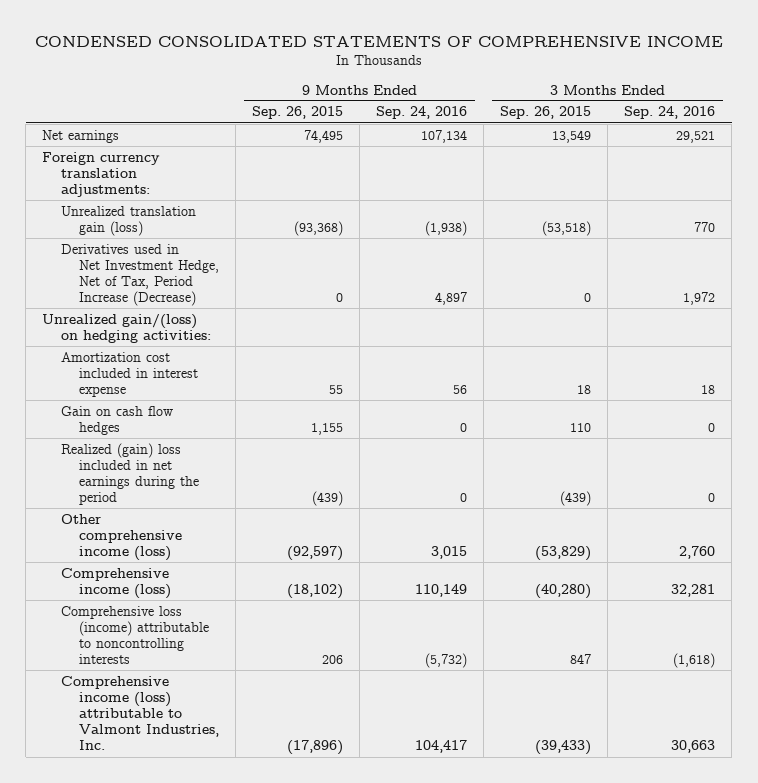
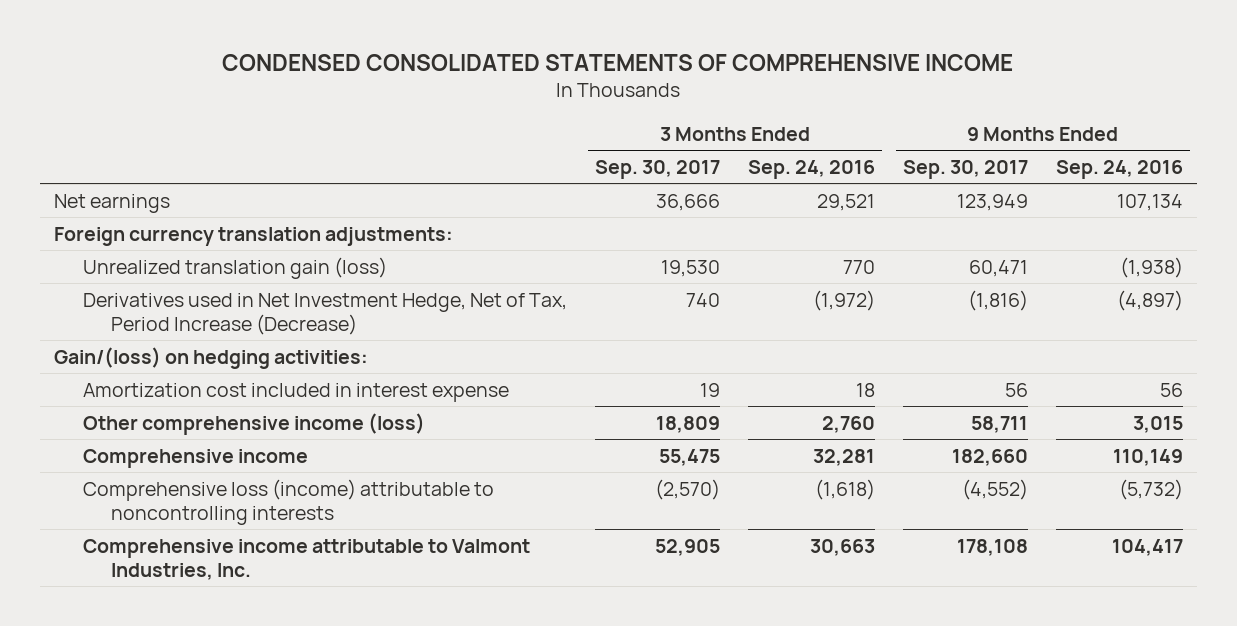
- | 9 Months Ended Sep. 26, 2015 | 9 Months Ended Sep. 24, 2016 | 3 Months Ended Sep. 26, 2015 | 3 Months Ended Sep. 24, 2016
+ | 3 Months Ended Sep. 30, 2017 | 3 Months Ended Sep. 24, 2016 | 9 Months Ended Sep. 30, 2017 | 9 Months Ended Sep. 24, 2016
- Derivatives used in Net Investment Hedge, Net of Tax, Period Increase (Decrease) | 0 | 4,897 | 0 | 1,972
- Unrealized gain/(loss) on hedging activities:
+ Derivatives used in Net Investment Hedge, Net of Tax, Period Increase (Decrease) | 740 | (1,972) | (1,816) | (4,897)
+ Gain/(loss) on hedging activities:
- Gain on cash flow hedges | 1,155 | 0 | 110 | 0
- Realized (gain) loss included in net earnings during the period | (439) | 0 | (439) | 0
- Comprehensive income (loss) | (18,102) | 110,149 | (40,280) | 32,281
+ Comprehensive income | 55,475 | 32,281 | 182,660 | 110,149
- Comprehensive income (loss) attributable to Valmont Industries, Inc. | (17,896) | 104,417 | (39,433) | 30,663
+ Comprehensive income attributable to Valmont Industries, Inc. | 52,905 | 30,663 | 178,108 | 104,417

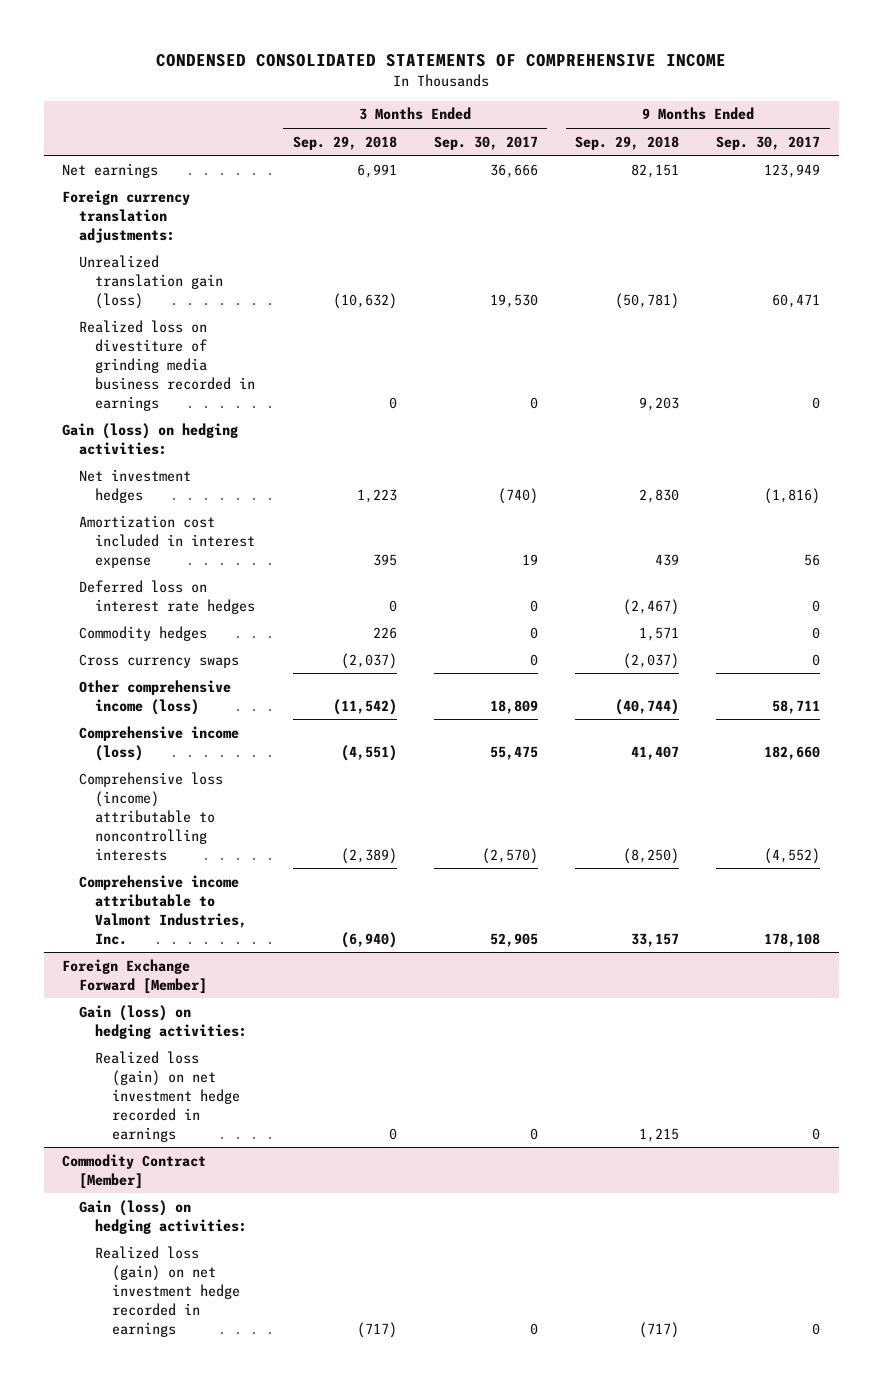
- | 3 Months Ended Sep. 30, 2017 | 3 Months Ended Sep. 24, 2016 | 9 Months Ended Sep. 30, 2017 | 9 Months Ended Sep. 24, 2016
+ | 3 Months Ended Sep. 29, 2018 | 3 Months Ended Sep. 30, 2017 | 9 Months Ended Sep. 29, 2018 | 9 Months Ended Sep. 30, 2017
- Derivatives used in Net Investment Hedge, Net of Tax, Period Increase (Decrease) | 740 | (1,972) | (1,816) | (4,897)
- Gain/(loss) on hedging activities:
+ Realized loss on divestiture of grinding media business recorded in earnings | 0 | 0 | 9,203 | 0
+ Gain (loss) on hedging activities:
+ Net investment hedges | 1,223 | (740) | 2,830 | (1,816)
+ Deferred loss on interest rate hedges | 0 | 0 | (2,467) | 0
+ Commodity hedges | 226 | 0 | 1,571 | 0
+ Cross currency swaps | (2,037) | 0 | (2,037) | 0
- Comprehensive income | 55,475 | 32,281 | 182,660 | 110,149
+ Comprehensive income (loss) | (4,551) | 55,475 | 41,407 | 182,660
+ Foreign Exchange Forward [Member]
+ Gain (loss) on hedging activities:
+ Realized loss (gain) on net investment hedge recorded in earnings | 0 | 0 | 1,215 | 0
+ Commodity Contract [Member]
+ Gain (loss) on hedging activities:
+ Realized loss (gain) on net investment hedge recorded in earnings | (717) | 0 | (717) | 0

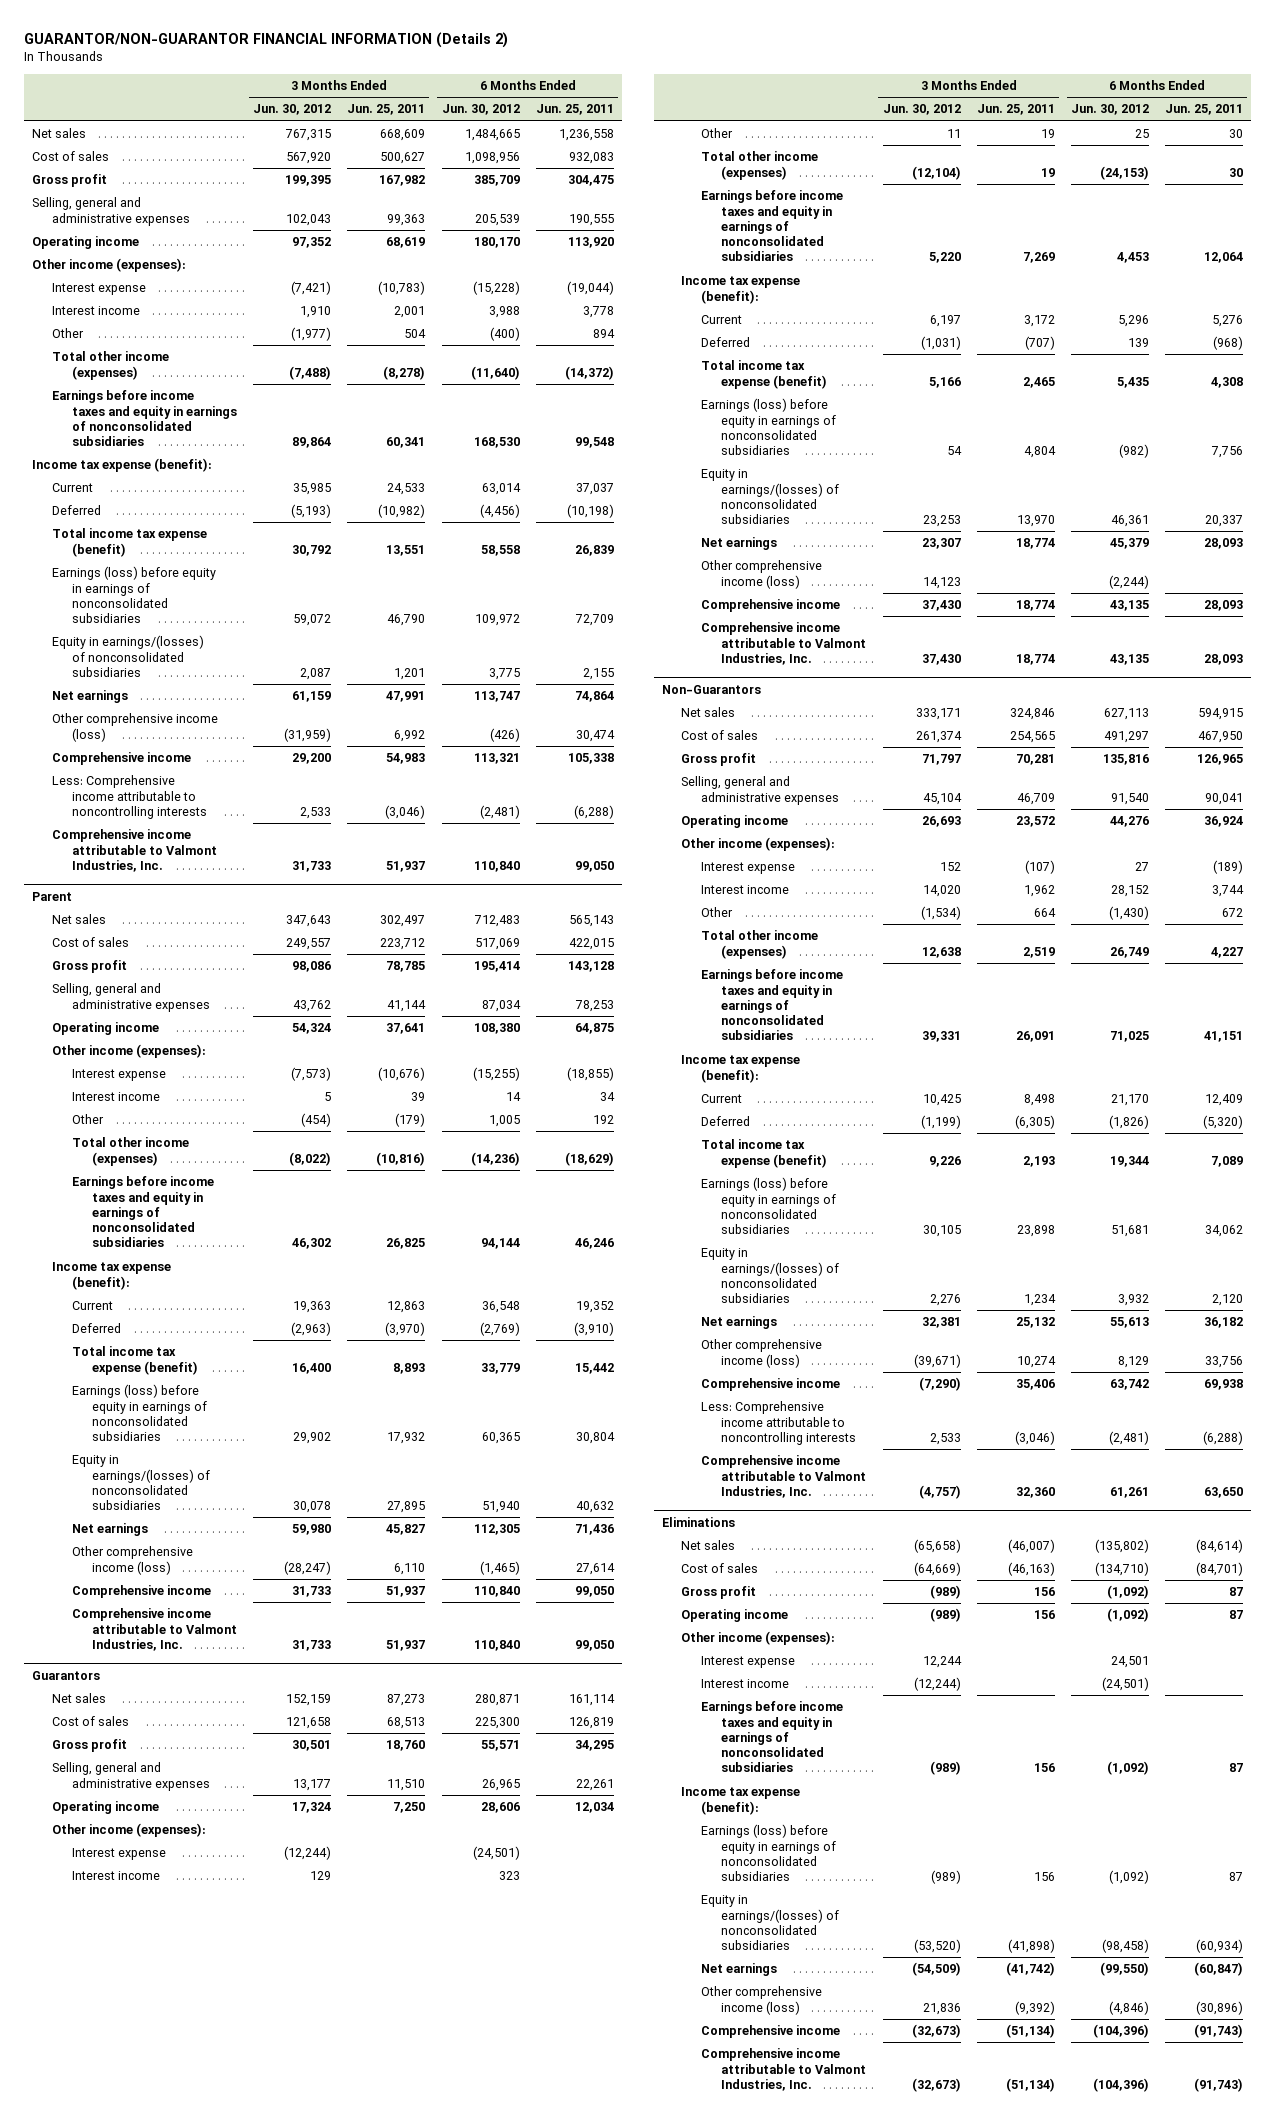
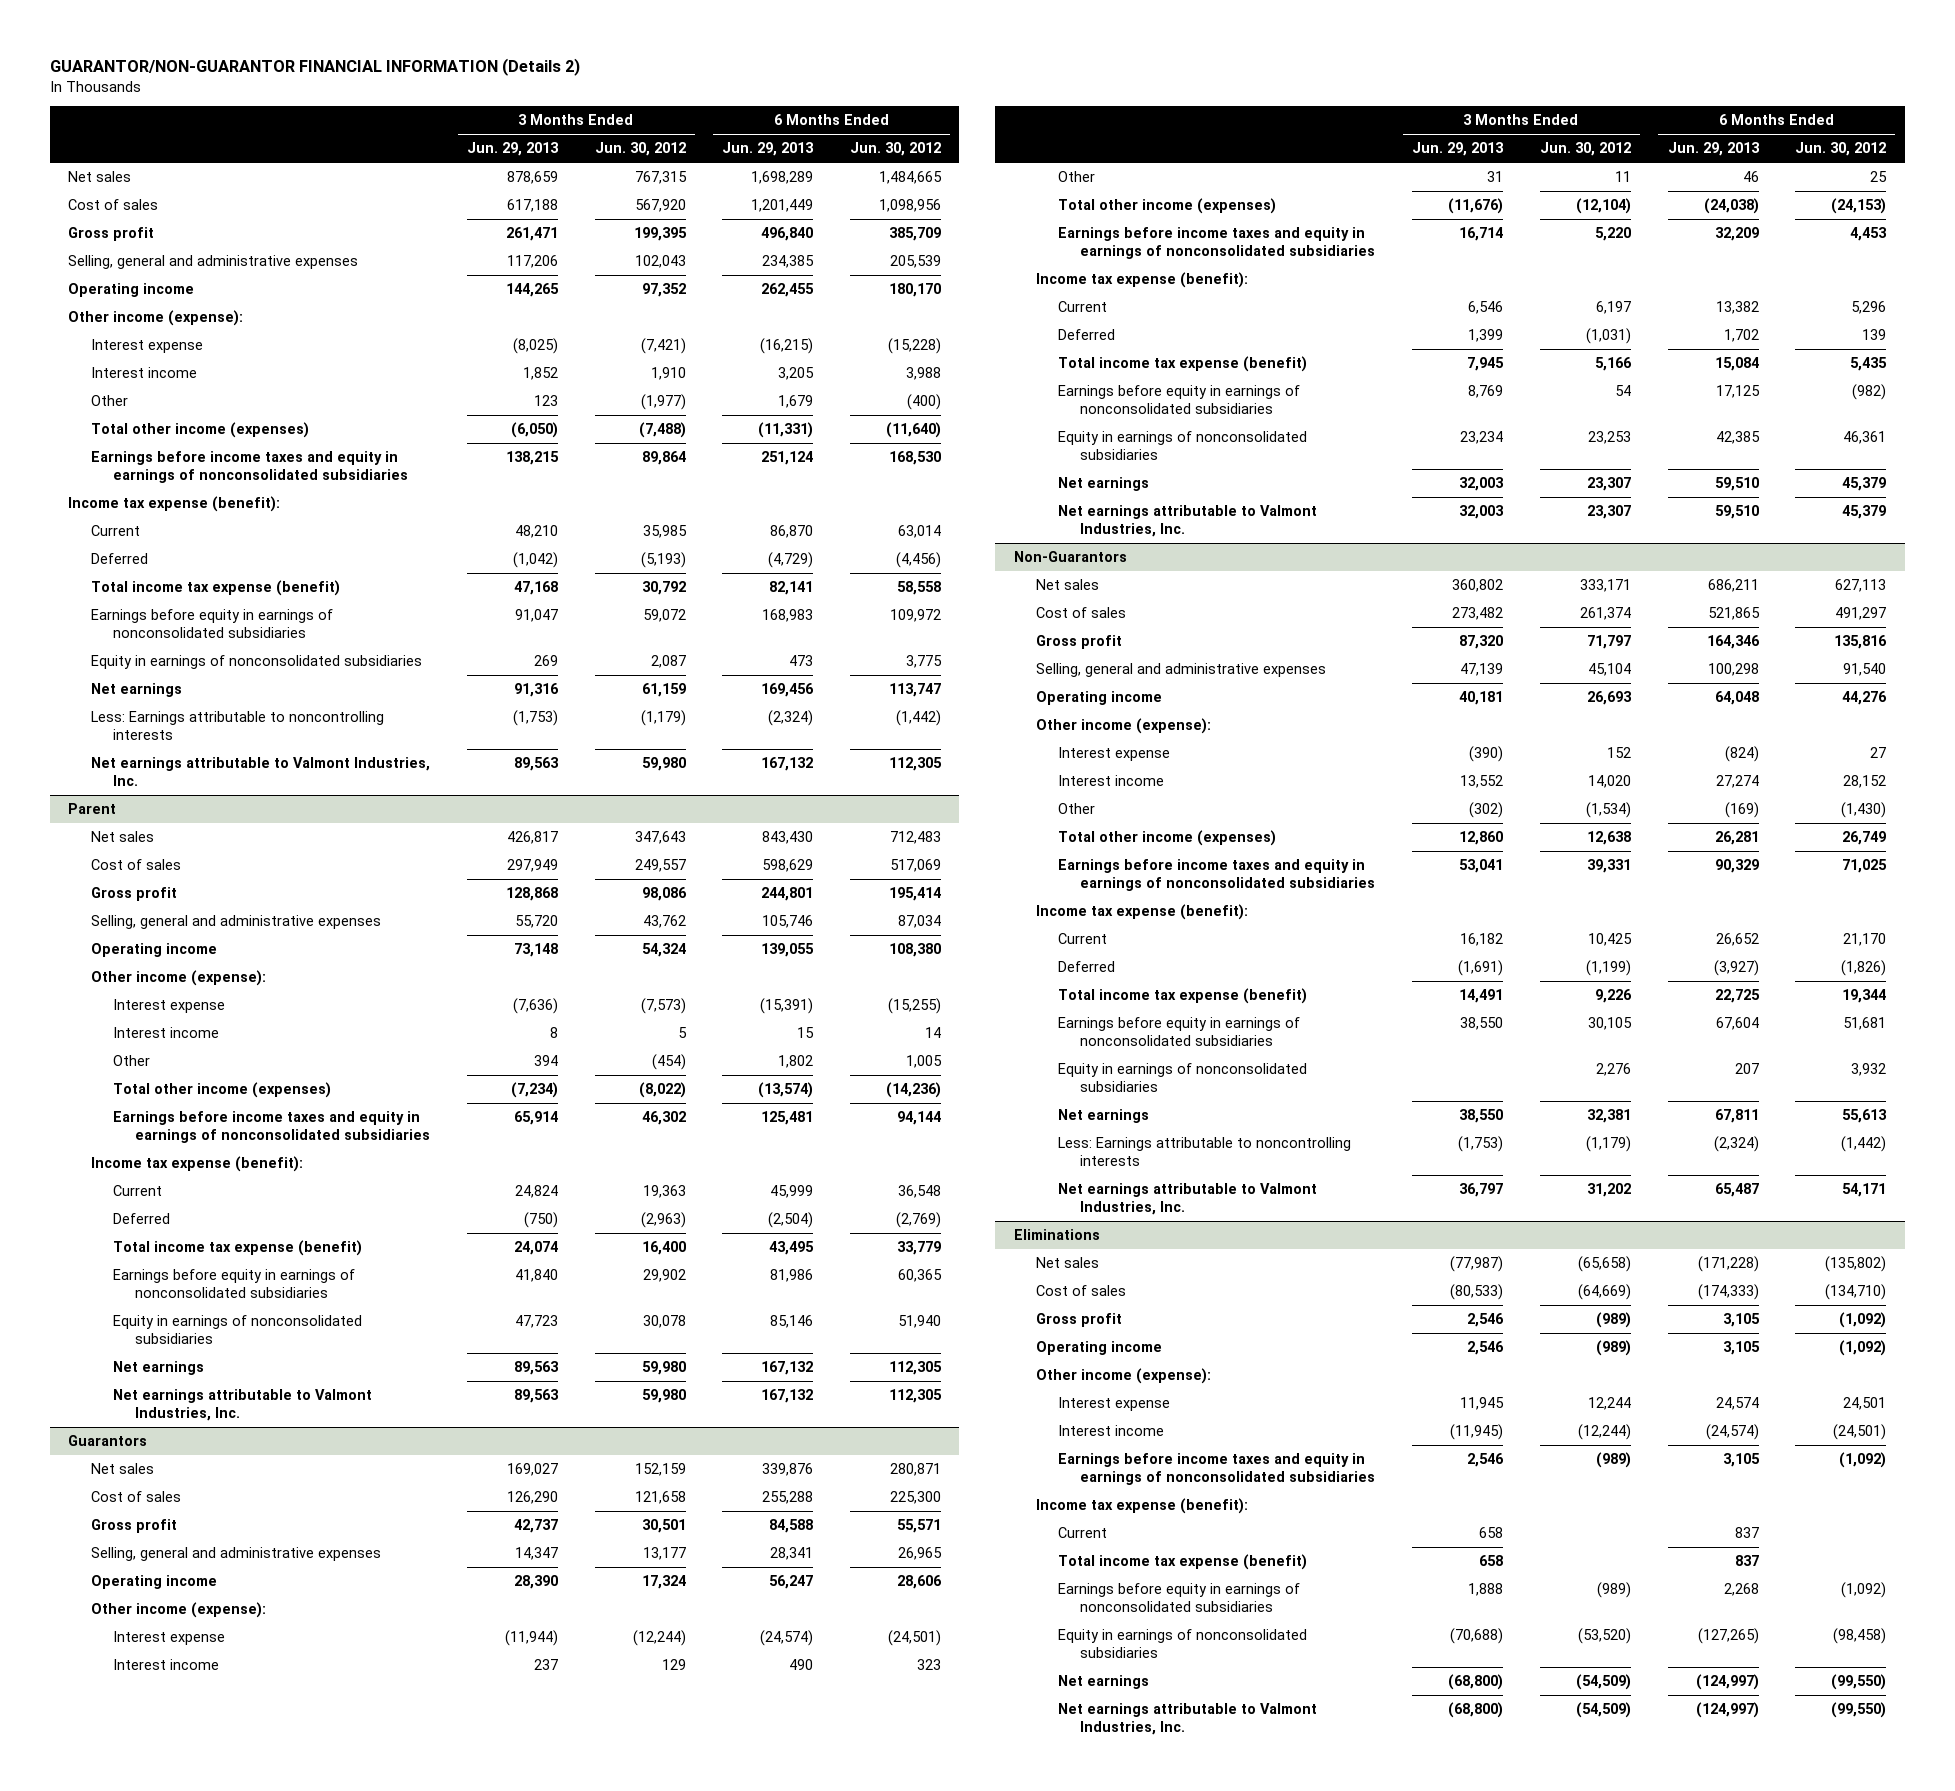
- | 3 Months Ended Jun. 30, 2012 | 3 Months Ended Jun. 25, 2011 | 6 Months Ended Jun. 30, 2012 | 6 Months Ended Jun. 25, 2011
+ | 3 Months Ended Jun. 29, 2013 | 3 Months Ended Jun. 30, 2012 | 6 Months Ended Jun. 29, 2013 | 6 Months Ended Jun. 30, 2012
- Other income (expenses):
+ Other income (expense):
- Earnings (loss) before equity in earnings of nonconsolidated subsidiaries | 59,072 | 46,790 | 109,972 | 72,709
- Equity in earnings/(losses) of nonconsolidated subsidiaries | 2,087 | 1,201 | 3,775 | 2,155
+ Earnings before equity in earnings of nonconsolidated subsidiaries | 91,047 | 59,072 | 168,983 | 109,972
+ Equity in earnings of nonconsolidated subsidiaries | 269 | 2,087 | 473 | 3,775
- Other comprehensive income (loss) | (31,959) | 6,992 | (426) | 30,474
- Comprehensive income | 29,200 | 54,983 | 113,321 | 105,338
- Less: Comprehensive income attributable to noncontrolling interests | 2,533 | (3,046) | (2,481) | (6,288)
- Comprehensive income attributable to Valmont Industries, Inc. | 31,733 | 51,937 | 110,840 | 99,050
+ Less: Earnings attributable to noncontrolling interests | (1,753) | (1,179) | (2,324) | (1,442)
+ Net earnings attributable to Valmont Industries, Inc. | 89,563 | 59,980 | 167,132 | 112,305
@ Parent
- Other income (expenses):
+ Other income (expense):
- Earnings (loss) before equity in earnings of nonconsolidated subsidiaries | 29,902 | 17,932 | 60,365 | 30,804
- Equity in earnings/(losses) of nonconsolidated subsidiaries | 30,078 | 27,895 | 51,940 | 40,632
+ Earnings before equity in earnings of nonconsolidated subsidiaries | 41,840 | 29,902 | 81,986 | 60,365
+ Equity in earnings of nonconsolidated subsidiaries | 47,723 | 30,078 | 85,146 | 51,940
- Other comprehensive income (loss) | (28,247) | 6,110 | (1,465) | 27,614
- Comprehensive income | 31,733 | 51,937 | 110,840 | 99,050
- Comprehensive income attributable to Valmont Industries, Inc. | 31,733 | 51,937 | 110,840 | 99,050
+ Net earnings attributable to Valmont Industries, Inc. | 89,563 | 59,980 | 167,132 | 112,305
@ Guarantors
- Other income (expenses):
+ Other income (expense):
- Earnings (loss) before equity in earnings of nonconsolidated subsidiaries | 54 | 4,804 | (982) | 7,756
- Equity in earnings/(losses) of nonconsolidated subsidiaries | 23,253 | 13,970 | 46,361 | 20,337
+ Earnings before equity in earnings of nonconsolidated subsidiaries | 8,769 | 54 | 17,125 | (982)
+ Equity in earnings of nonconsolidated subsidiaries | 23,234 | 23,253 | 42,385 | 46,361
- Other comprehensive income (loss) | 14,123 | | (2,244) |
- Comprehensive income | 37,430 | 18,774 | 43,135 | 28,093
- Comprehensive income attributable to Valmont Industries, Inc. | 37,430 | 18,774 | 43,135 | 28,093
+ Net earnings attributable to Valmont Industries, Inc. | 32,003 | 23,307 | 59,510 | 45,379
@ Non-Guarantors
- Other income (expenses):
+ Other income (expense):
- Earnings (loss) before equity in earnings of nonconsolidated subsidiaries | 30,105 | 23,898 | 51,681 | 34,062
- Equity in earnings/(losses) of nonconsolidated subsidiaries | 2,276 | 1,234 | 3,932 | 2,120
+ Earnings before equity in earnings of nonconsolidated subsidiaries | 38,550 | 30,105 | 67,604 | 51,681
+ Equity in earnings of nonconsolidated subsidiaries | | 2,276 | 207 | 3,932
- Other comprehensive income (loss) | (39,671) | 10,274 | 8,129 | 33,756
- Comprehensive income | (7,290) | 35,406 | 63,742 | 69,938
- Less: Comprehensive income attributable to noncontrolling interests | 2,533 | (3,046) | (2,481) | (6,288)
- Comprehensive income attributable to Valmont Industries, Inc. | (4,757) | 32,360 | 61,261 | 63,650
+ Less: Earnings attributable to noncontrolling interests | (1,753) | (1,179) | (2,324) | (1,442)
+ Net earnings attributable to Valmont Industries, Inc. | 36,797 | 31,202 | 65,487 | 54,171
@ Eliminations
- Other income (expenses):
+ Other income (expense):
- Earnings (loss) before equity in earnings of nonconsolidated subsidiaries | (989) | 156 | (1,092) | 87
- Equity in earnings/(losses) of nonconsolidated subsidiaries | (53,520) | (41,898) | (98,458) | (60,934)
+ Current | 658 | | 837 |
+ Total income tax expense (benefit) | 658 | | 837 |
+ Earnings before equity in earnings of nonconsolidated subsidiaries | 1,888 | (989) | 2,268 | (1,092)
+ Equity in earnings of nonconsolidated subsidiaries | (70,688) | (53,520) | (127,265) | (98,458)
- Other comprehensive income (loss) | 21,836 | (9,392) | (4,846) | (30,896)
- Comprehensive income | (32,673) | (51,134) | (104,396) | (91,743)
- Comprehensive income attributable to Valmont Industries, Inc. | (32,673) | (51,134) | (104,396) | (91,743)
+ Net earnings attributable to Valmont Industries, Inc. | (68,800) | (54,509) | (124,997) | (99,550)

